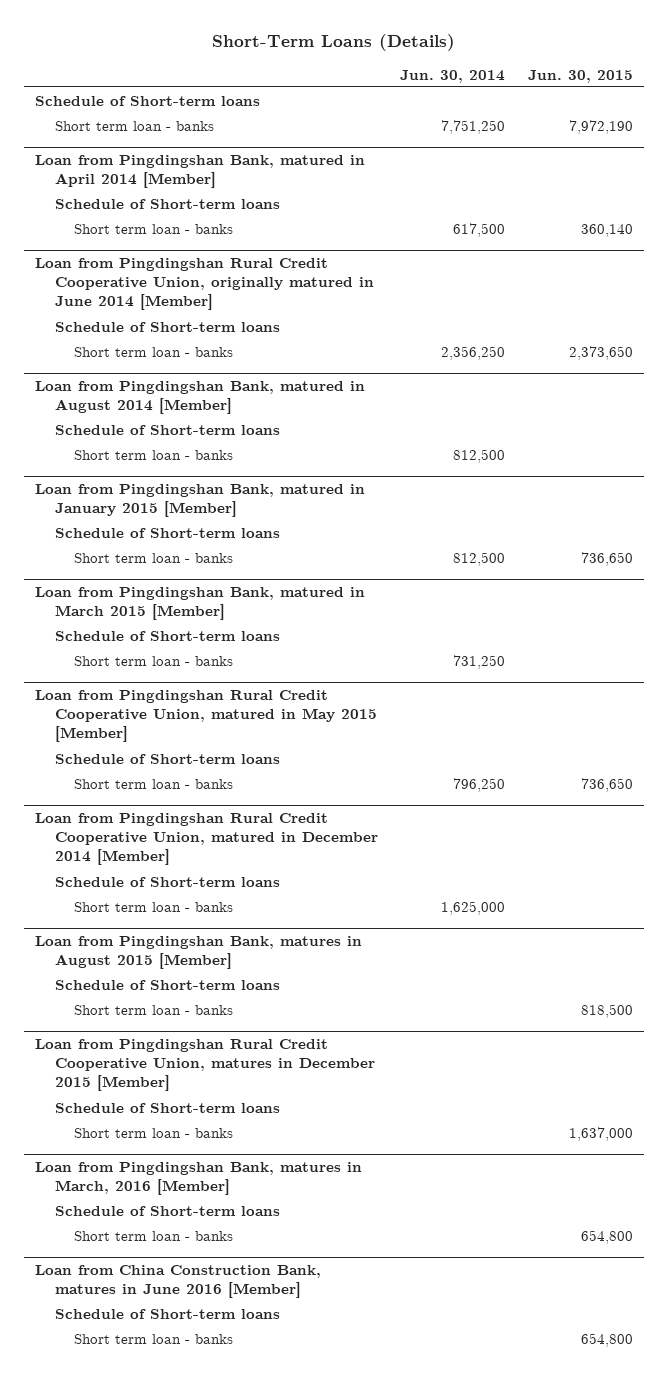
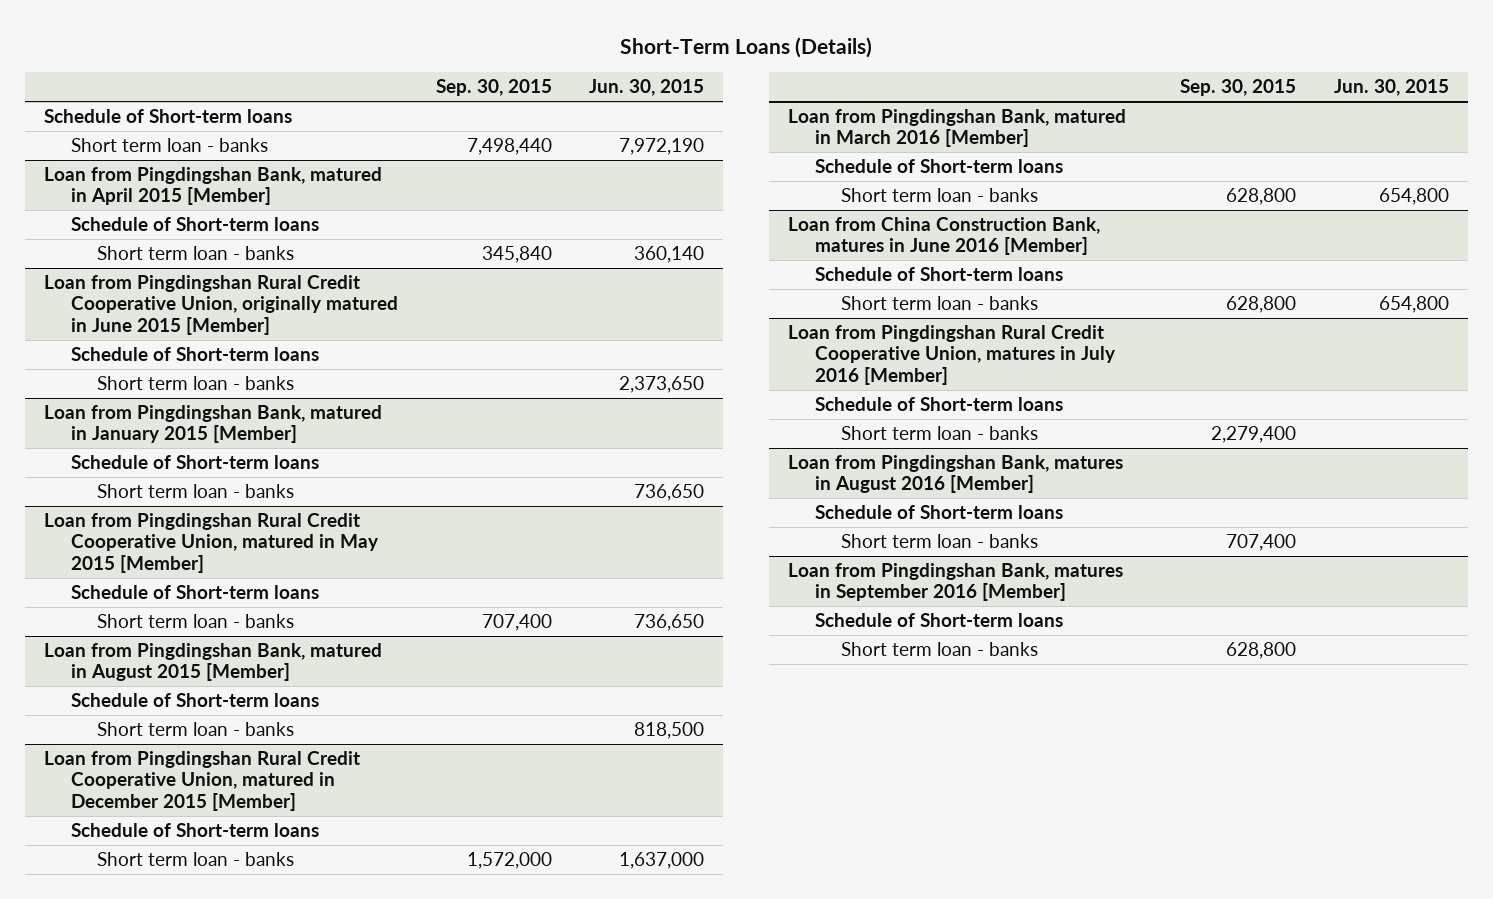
- | Jun. 30, 2014 | Jun. 30, 2015
+ | Sep. 30, 2015 | Jun. 30, 2015
- Loan from Pingdingshan Bank, matured in April 2014 [Member]
+ Loan from Pingdingshan Bank, matured in April 2015 [Member]
- Loan from Pingdingshan Rural Credit Cooperative Union, originally matured in June 2014 [Member]
+ Loan from Pingdingshan Rural Credit Cooperative Union, originally matured in June 2015 [Member]
- Loan from Pingdingshan Bank, matured in August 2014 [Member]
- Schedule of Short-term loans
- Short term loan - banks | 812,500 |
- Loan from Pingdingshan Bank, matured in March 2015 [Member]
- Schedule of Short-term loans
- Short term loan - banks | 731,250 |
- Loan from Pingdingshan Rural Credit Cooperative Union, matured in December 2014 [Member]
- Schedule of Short-term loans
- Short term loan - banks | 1,625,000 |
- Loan from Pingdingshan Bank, matures in August 2015 [Member]
+ Loan from Pingdingshan Bank, matured in August 2015 [Member]
- Loan from Pingdingshan Rural Credit Cooperative Union, matures in December 2015 [Member]
+ Loan from Pingdingshan Rural Credit Cooperative Union, matured in December 2015 [Member]
- Loan from Pingdingshan Bank, matures in March, 2016 [Member]
+ Loan from Pingdingshan Bank, matured in March 2016 [Member]
+ Loan from Pingdingshan Rural Credit Cooperative Union, matures in July 2016 [Member]
+ Schedule of Short-term loans
+ Short term loan - banks | 2,279,400 |
+ Loan from Pingdingshan Bank, matures in August 2016 [Member]
+ Schedule of Short-term loans
+ Short term loan - banks | 707,400 |
+ Loan from Pingdingshan Bank, matures in September 2016 [Member]
+ Schedule of Short-term loans
+ Short term loan - banks | 628,800 |

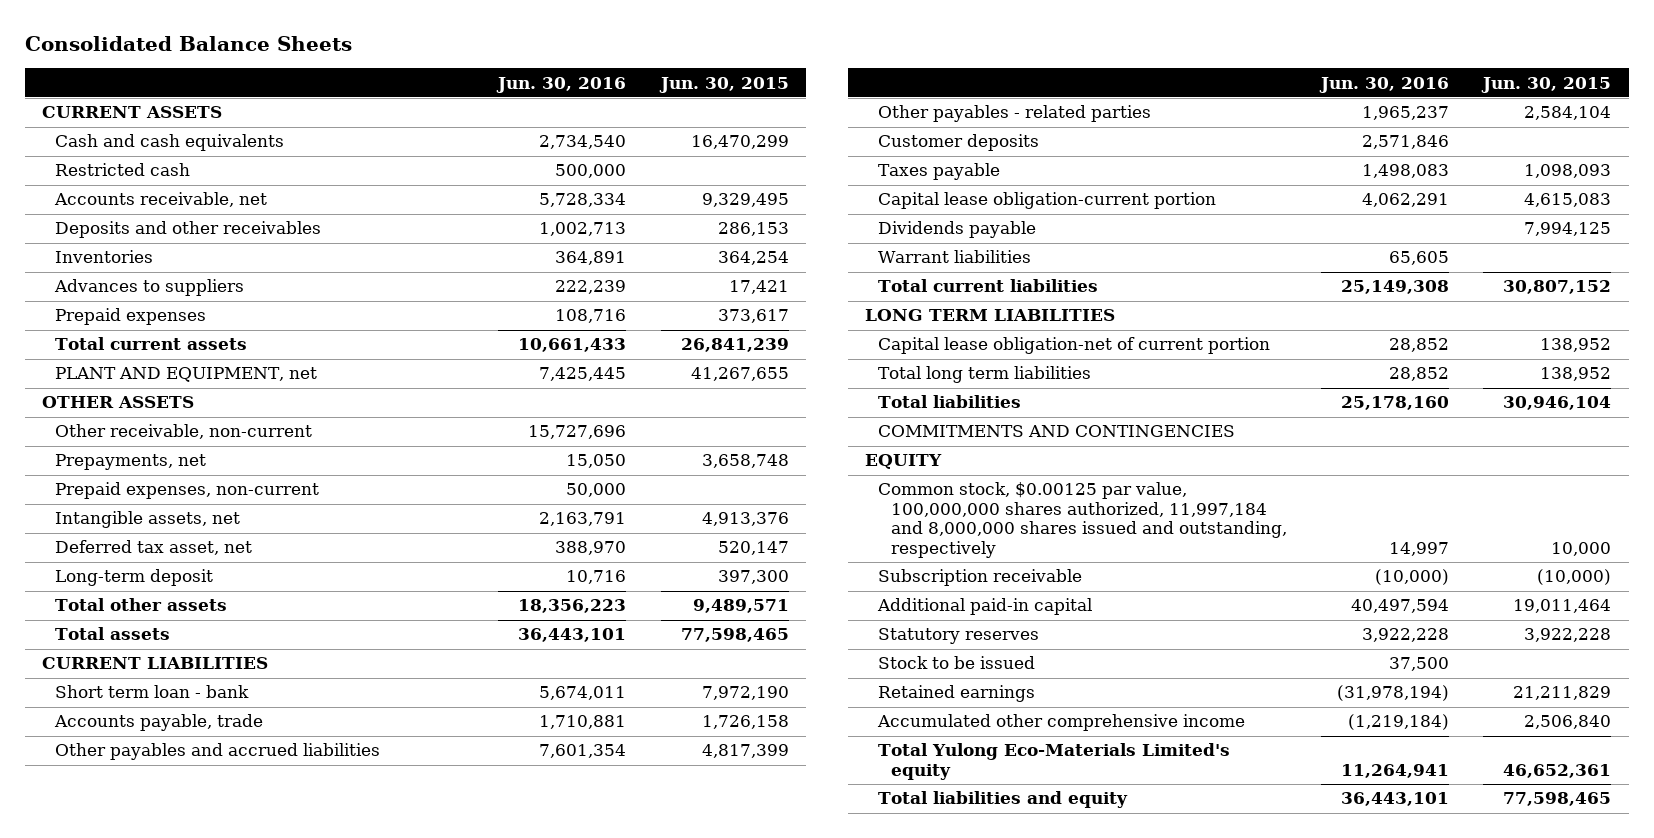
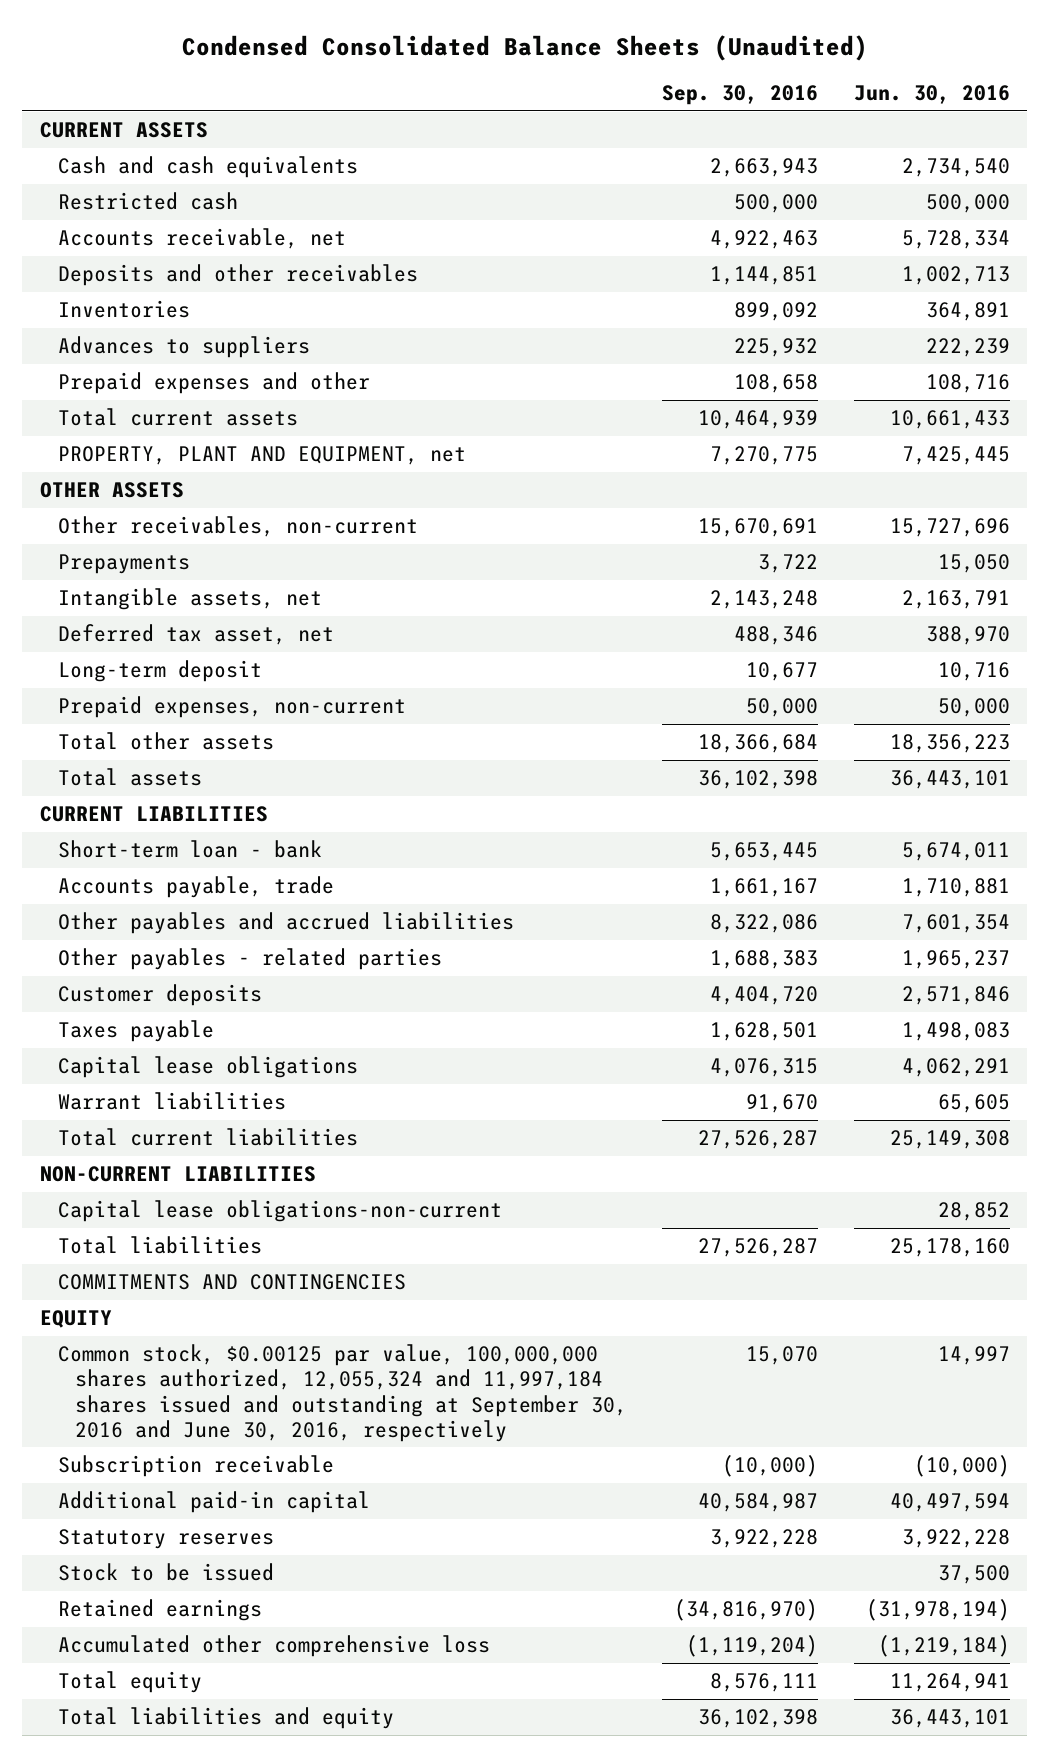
- Consolidated Balance Sheets
+ Condensed Consolidated Balance Sheets (Unaudited)
- | Jun. 30, 2016 | Jun. 30, 2015
+ | Sep. 30, 2016 | Jun. 30, 2016
- Prepaid expenses | 108,716 | 373,617
+ Prepaid expenses and other | 108,658 | 108,716
- PLANT AND EQUIPMENT, net | 7,425,445 | 41,267,655
+ PROPERTY, PLANT AND EQUIPMENT, net | 7,270,775 | 7,425,445
- Other receivable, non-current | 15,727,696 |
- Prepayments, net | 15,050 | 3,658,748
+ Other receivables, non-current | 15,670,691 | 15,727,696
+ Prepayments | 3,722 | 15,050
moved down: Prepaid expenses, non-current | 50,000 | 50,000
- Short term loan - bank | 5,674,011 | 7,972,190
+ Short-term loan - bank | 5,653,445 | 5,674,011
- Capital lease obligation-current portion | 4,062,291 | 4,615,083
- Dividends payable | | 7,994,125
+ Capital lease obligations | 4,076,315 | 4,062,291
- LONG TERM LIABILITIES
- Capital lease obligation-net of current portion | 28,852 | 138,952
- Total long term liabilities | 28,852 | 138,952
+ NON-CURRENT LIABILITIES
+ Capital lease obligations-non-current | | 28,852
- Common stock, $0.00125 par value, 100,000,000 shares authorized, 11,997,184 and 8,000,000 shares issued and outstanding, respectively | 14,997 | 10,000
+ Common stock, $0.00125 par value, 100,000,000 shares authorized, 12,055,324 and 11,997,184 shares issued and outstanding at September 30, 2016 and June 30, 2016, respectively | 15,070 | 14,997
- Accumulated other comprehensive income | (1,219,184) | 2,506,840
- Total Yulong Eco-Materials Limited's equity | 11,264,941 | 46,652,361
+ Accumulated other comprehensive loss | (1,119,204) | (1,219,184)
+ Total equity | 8,576,111 | 11,264,941

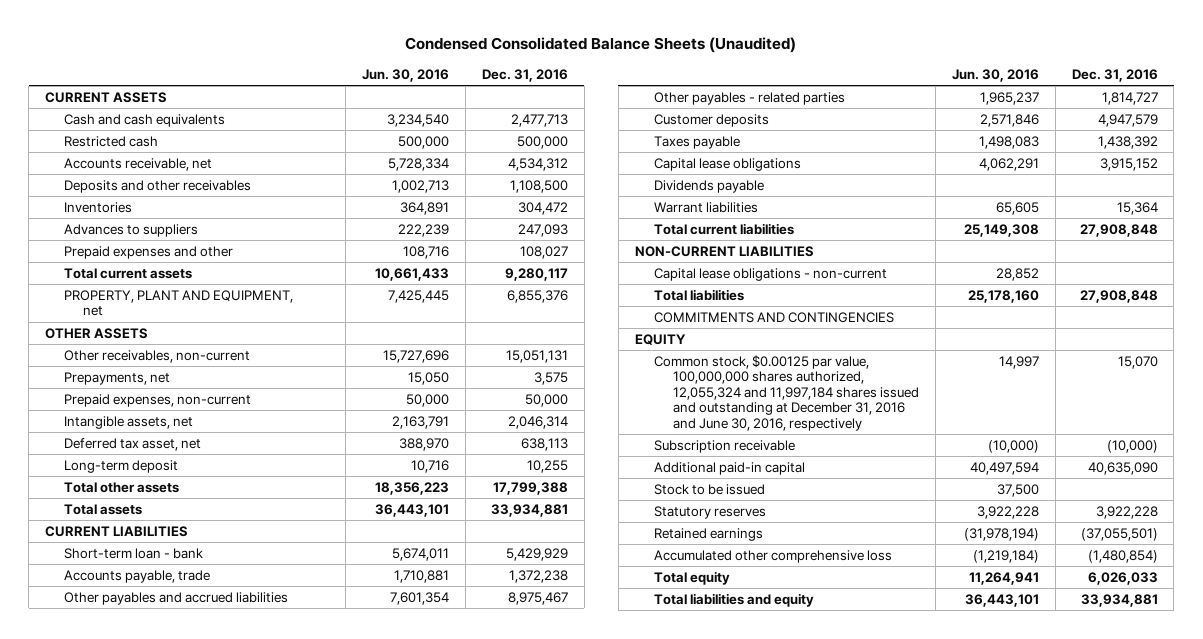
- | Sep. 30, 2016 | Jun. 30, 2016
+ | Jun. 30, 2016 | Dec. 31, 2016
- Cash and cash equivalents | 2,663,943 | 2,734,540
+ Cash and cash equivalents | 3,234,540 | 2,477,713
- Prepayments | 3,722 | 15,050
+ Prepayments, net | 15,050 | 3,575
moved up: Prepaid expenses, non-current | 50,000 | 50,000
+ Dividends payable
- Capital lease obligations-non-current | | 28,852
+ Capital lease obligations - non-current | 28,852 |
- Common stock, $0.00125 par value, 100,000,000 shares authorized, 12,055,324 and 11,997,184 shares issued and outstanding at September 30, 2016 and June 30, 2016, respectively | 15,070 | 14,997
+ Common stock, $0.00125 par value, 100,000,000 shares authorized, 12,055,324 and 11,997,184 shares issued and outstanding at December 31, 2016 and June 30, 2016, respectively | 14,997 | 15,070
moved down: Statutory reserves | 3,922,228 | 3,922,228

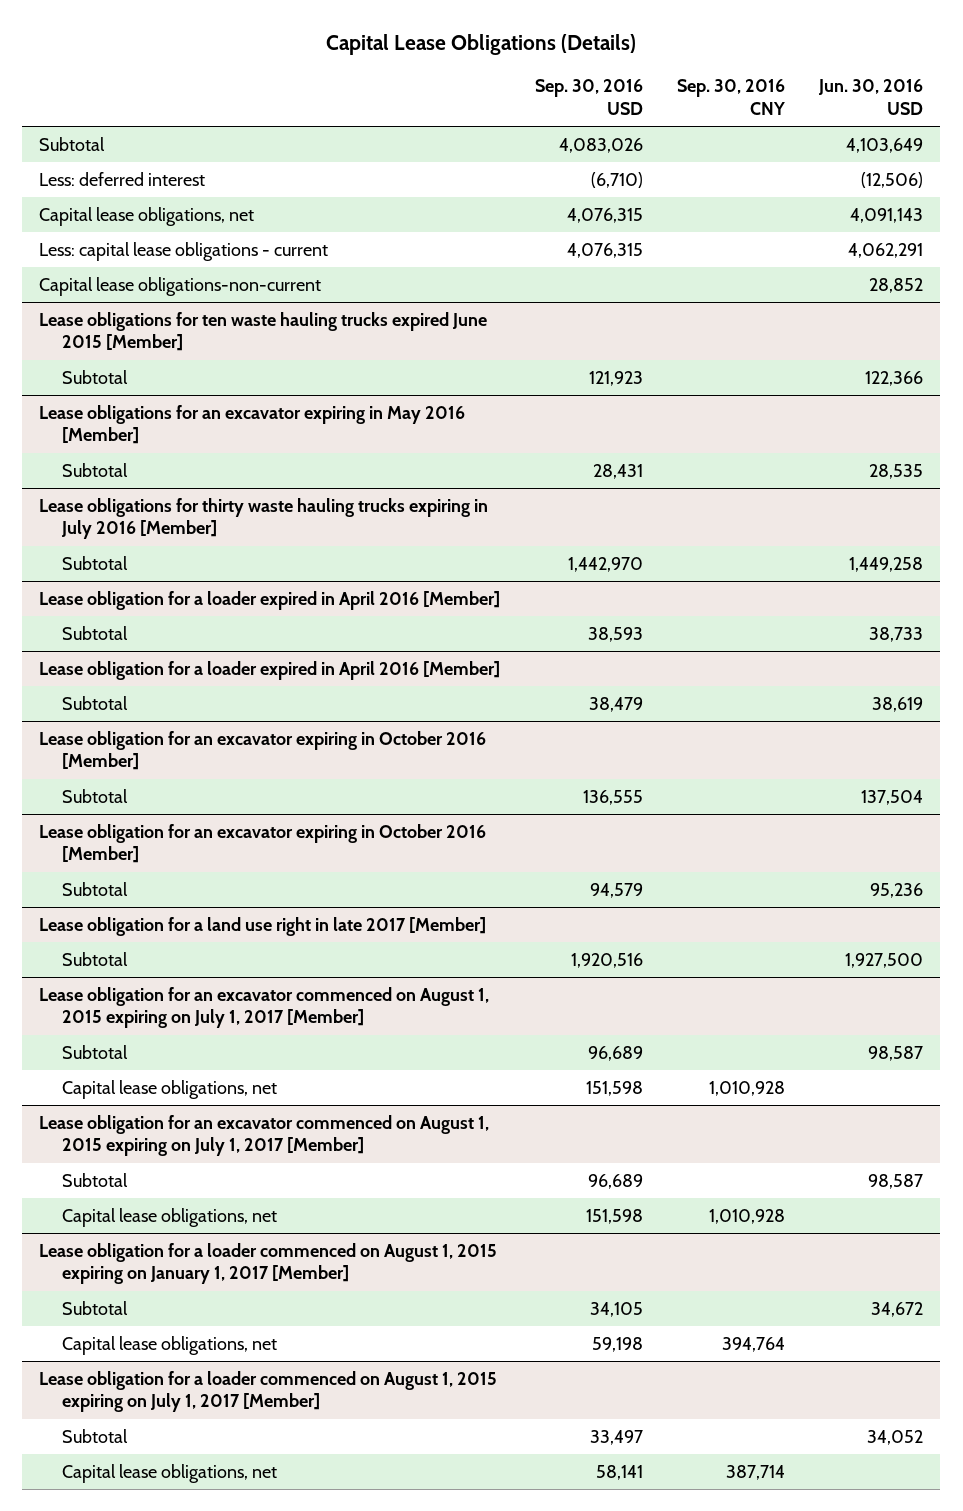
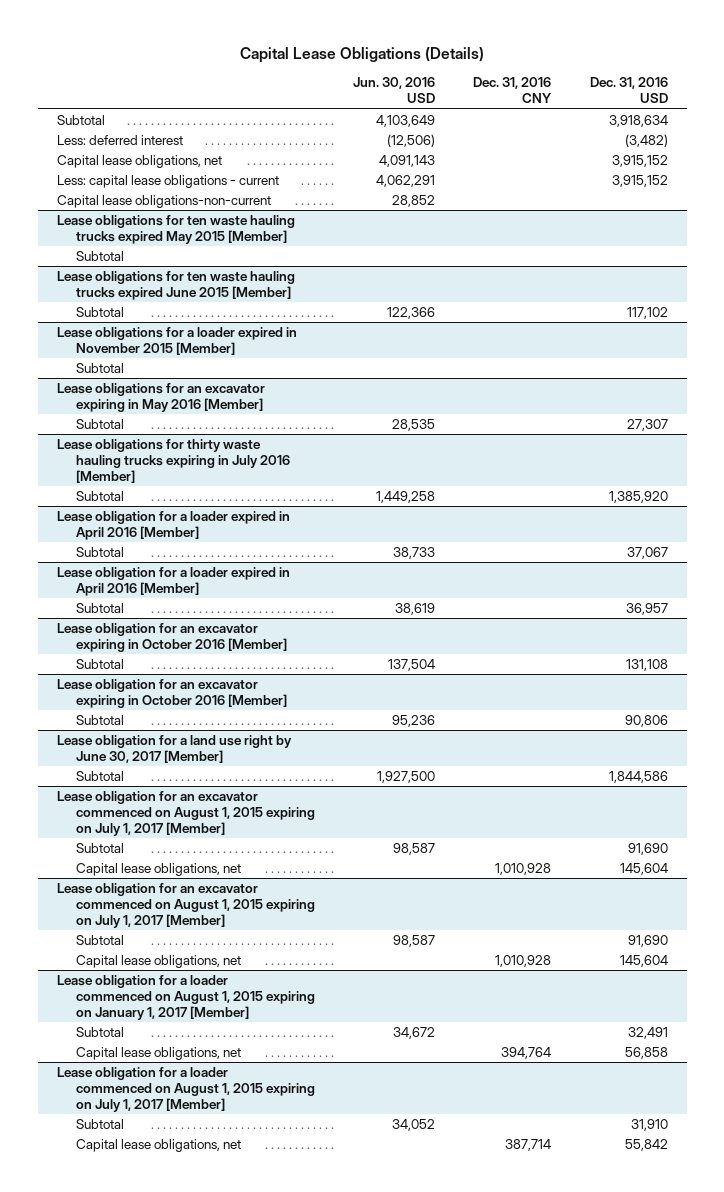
- | Sep. 30, 2016 USD | Sep. 30, 2016 CNY | Jun. 30, 2016 USD
+ | Jun. 30, 2016 USD | Dec. 31, 2016 CNY | Dec. 31, 2016 USD
+ Lease obligations for ten waste hauling trucks expired May 2015 [Member]
+ Subtotal
+ Lease obligations for a loader expired in November 2015 [Member]
+ Subtotal
- Lease obligation for a land use right in late 2017 [Member]
+ Lease obligation for a land use right by June 30, 2017 [Member]

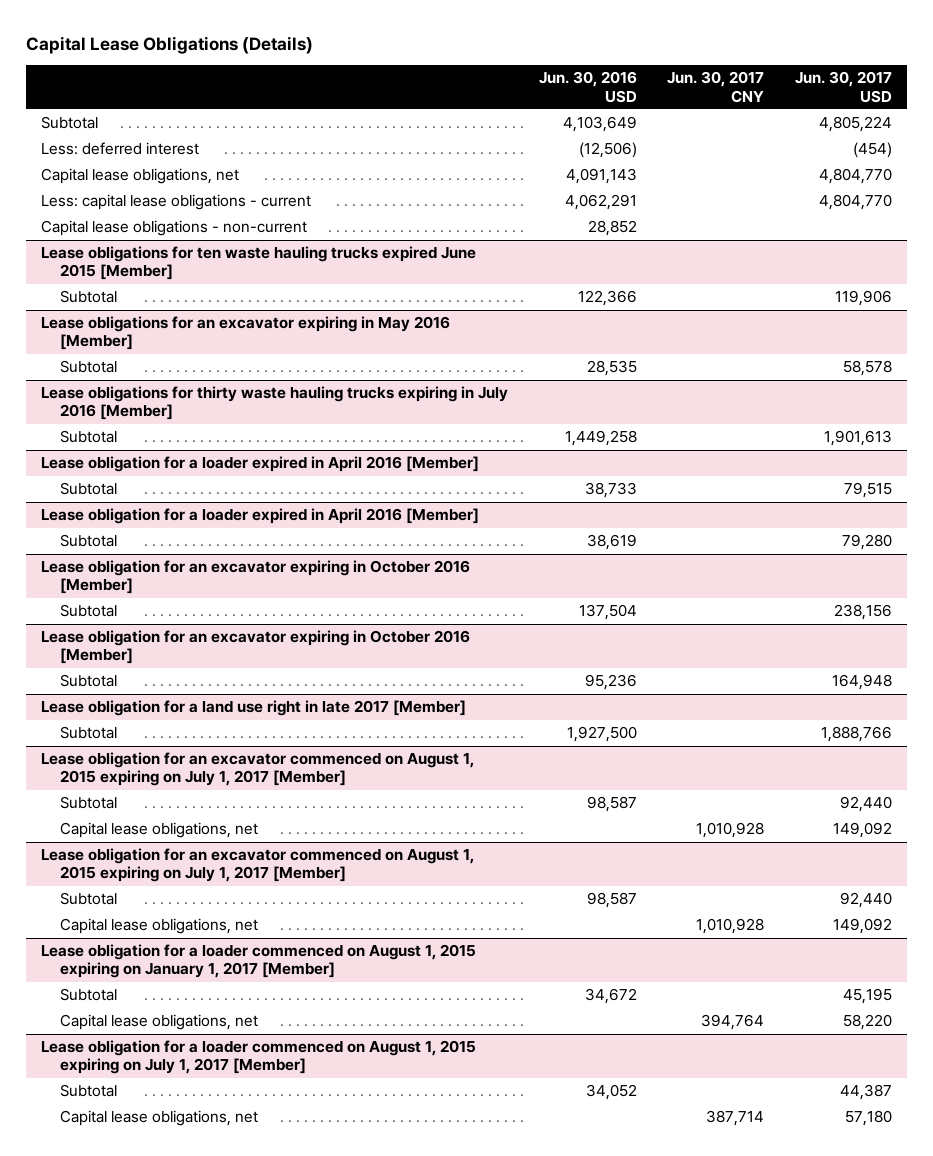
- | Jun. 30, 2016 USD | Dec. 31, 2016 CNY | Dec. 31, 2016 USD
+ | Jun. 30, 2016 USD | Jun. 30, 2017 CNY | Jun. 30, 2017 USD
- Capital lease obligations-non-current | 28,852 | |
- Lease obligations for ten waste hauling trucks expired May 2015 [Member]
- Subtotal
+ Capital lease obligations - non-current | 28,852 | |
- Lease obligations for a loader expired in November 2015 [Member]
- Subtotal
- Lease obligation for a land use right by June 30, 2017 [Member]
+ Lease obligation for a land use right in late 2017 [Member]

